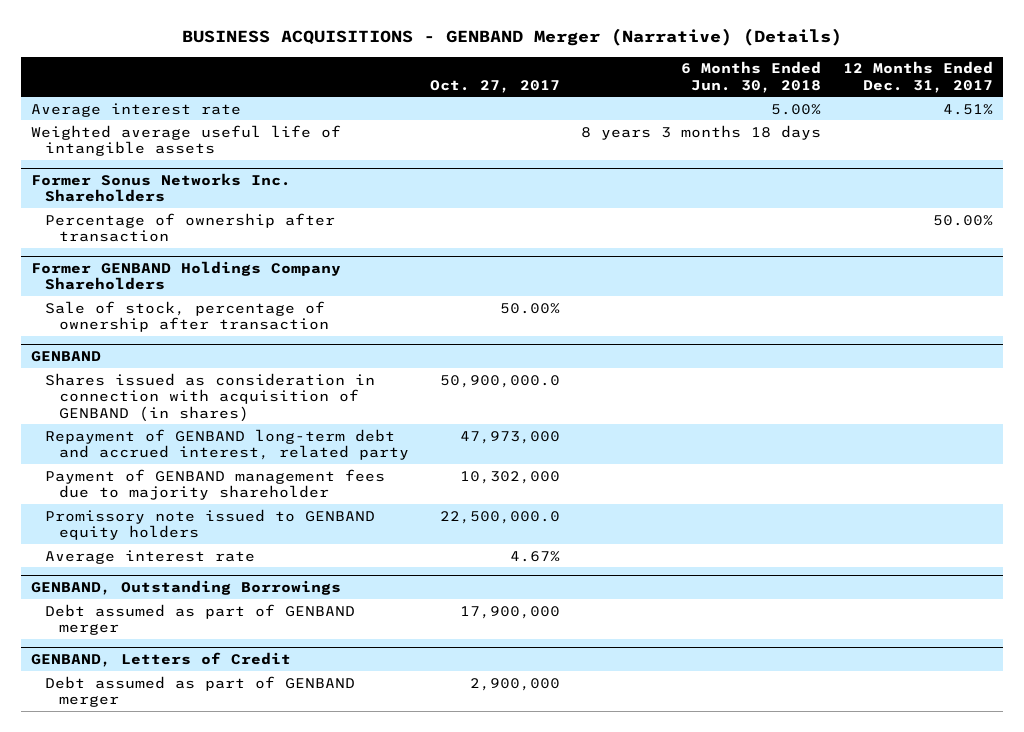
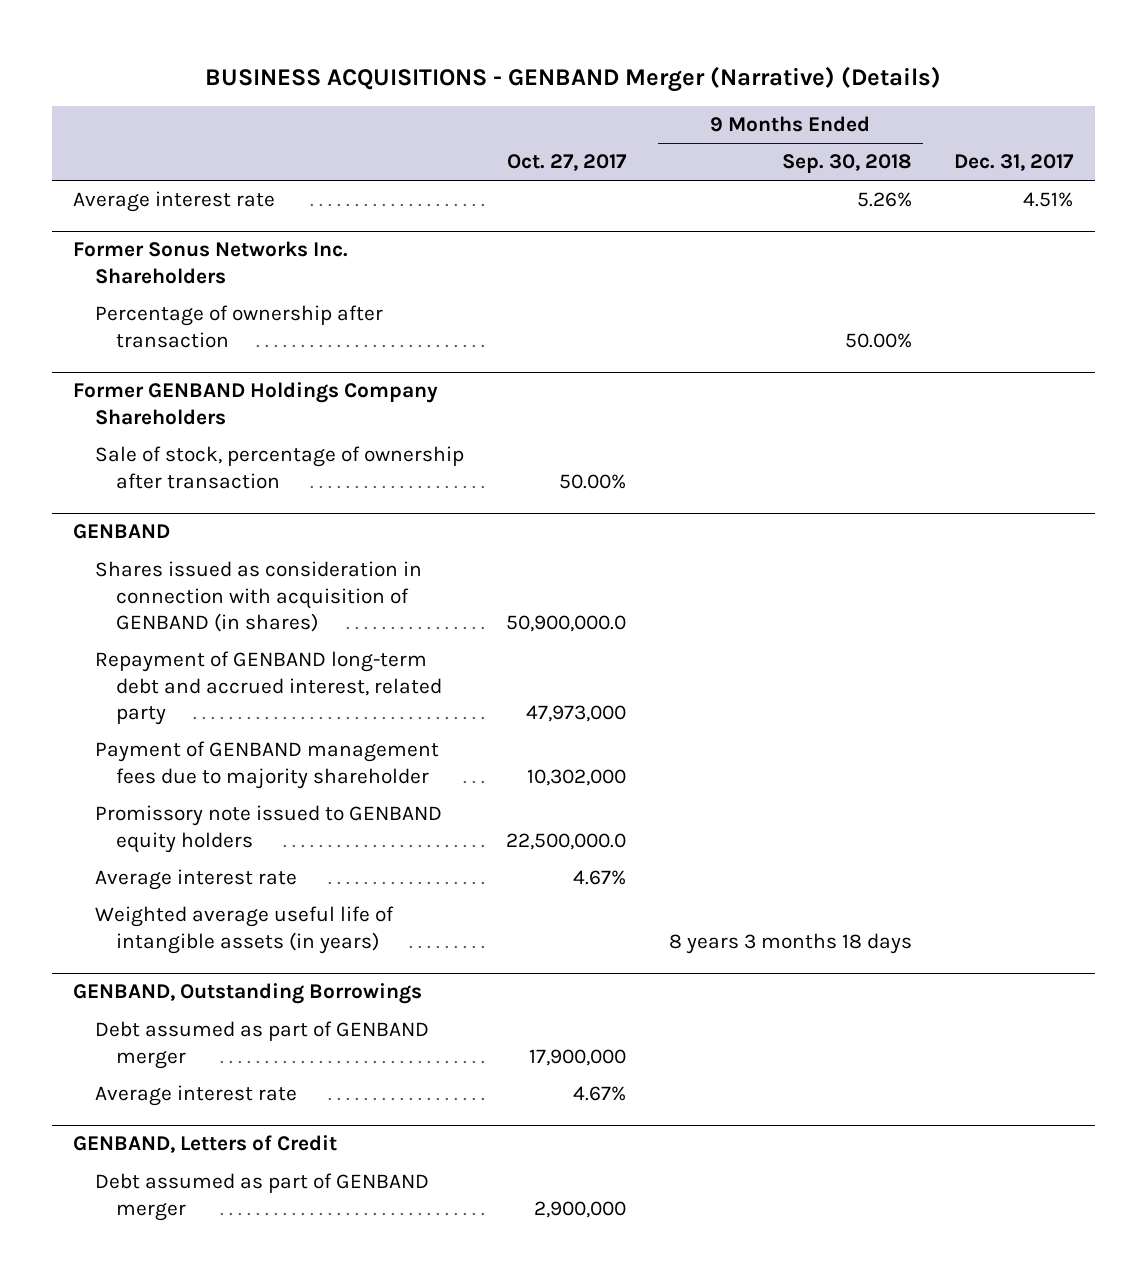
- | Oct. 27, 2017 | 6 Months Ended Jun. 30, 2018 | 12 Months Ended Dec. 31, 2017
+ | Oct. 27, 2017 | 9 Months Ended Sep. 30, 2018 | Dec. 31, 2017
- Weighted average useful life of intangible assets | | 8 years 3 months 18 days |
@ GENBAND
+ Weighted average useful life of intangible assets (in years) | | 8 years 3 months 18 days |
@ GENBAND, Outstanding Borrowings
+ Average interest rate | 4.67% | |

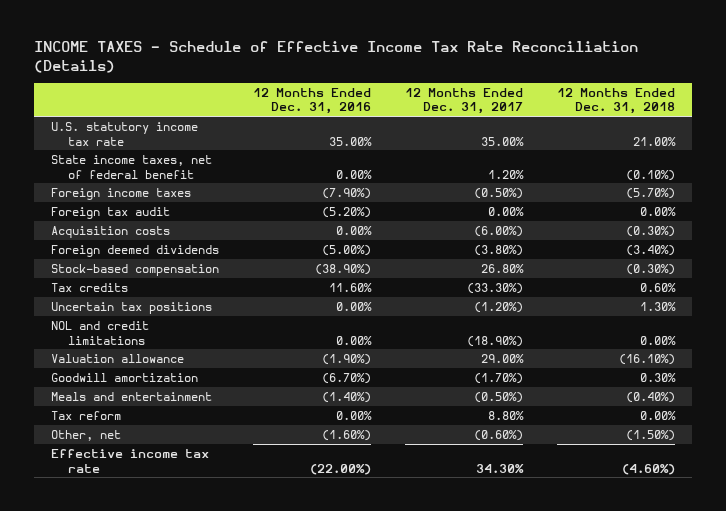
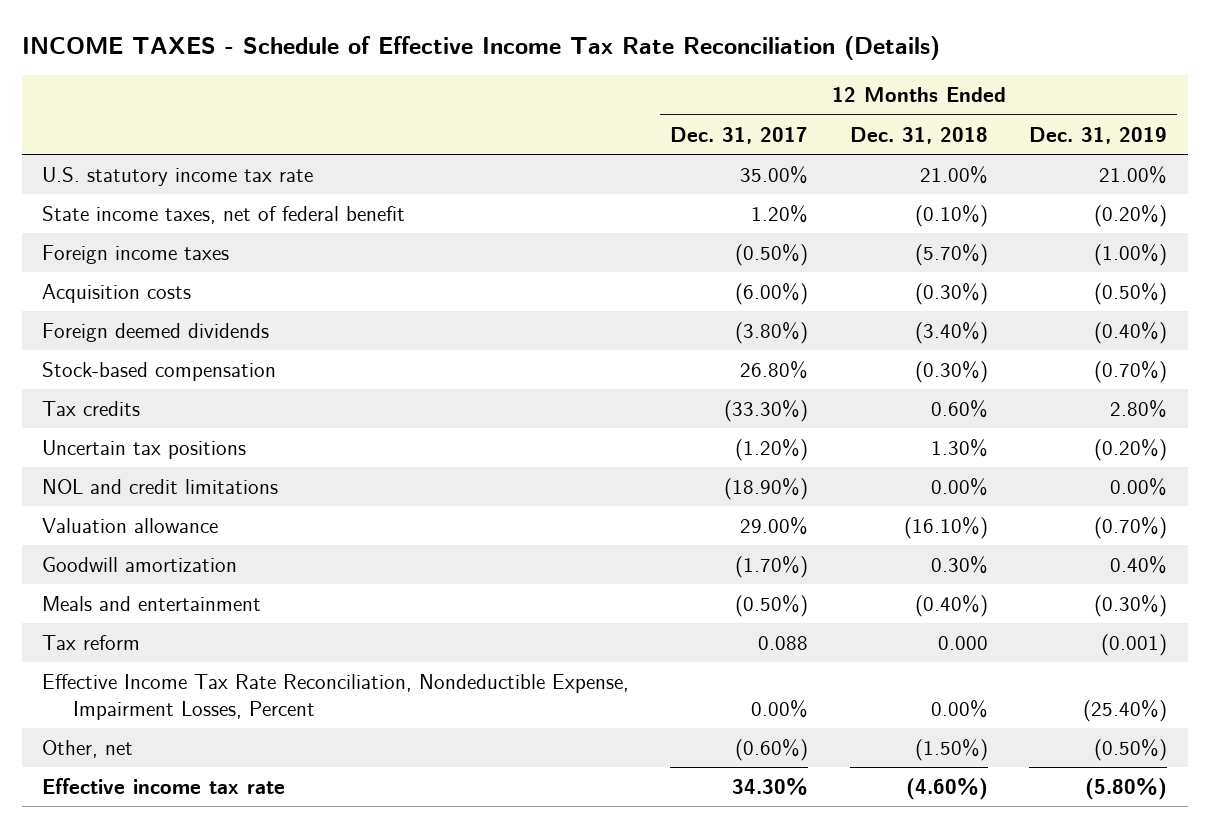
- | 12 Months Ended Dec. 31, 2016 | 12 Months Ended Dec. 31, 2017 | 12 Months Ended Dec. 31, 2018
+ | 12 Months Ended Dec. 31, 2017 | 12 Months Ended Dec. 31, 2018 | 12 Months Ended Dec. 31, 2019
- Foreign tax audit | (5.20%) | 0.00% | 0.00%
- Tax reform | 0.00% | 8.80% | 0.00%
+ Tax reform | 0.088 | 0.000 | (0.001)
+ Effective Income Tax Rate Reconciliation, Nondeductible Expense, Impairment Losses, Percent | 0.00% | 0.00% | (25.40%)

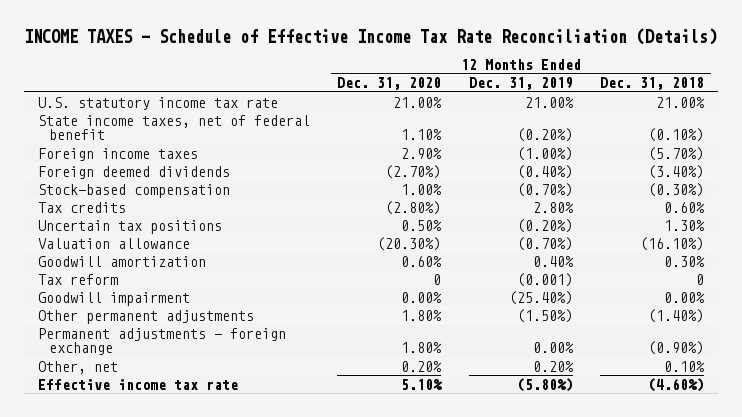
- | 12 Months Ended Dec. 31, 2017 | 12 Months Ended Dec. 31, 2018 | 12 Months Ended Dec. 31, 2019
+ | 12 Months Ended Dec. 31, 2020 | 12 Months Ended Dec. 31, 2019 | 12 Months Ended Dec. 31, 2018
- Acquisition costs | (6.00%) | (0.30%) | (0.50%)
- NOL and credit limitations | (18.90%) | 0.00% | 0.00%
- Meals and entertainment | (0.50%) | (0.40%) | (0.30%)
- Tax reform | 0.088 | 0.000 | (0.001)
- Effective Income Tax Rate Reconciliation, Nondeductible Expense, Impairment Losses, Percent | 0.00% | 0.00% | (25.40%)
- Other, net | (0.60%) | (1.50%) | (0.50%)
+ Tax reform | 0 | (0.001) | 0
+ Goodwill impairment | 0.00% | (25.40%) | 0.00%
+ Other permanent adjustments | 1.80% | (1.50%) | (1.40%)
+ Permanent adjustments - foreign exchange | 1.80% | 0.00% | (0.90%)
+ Other, net | 0.20% | 0.20% | 0.10%

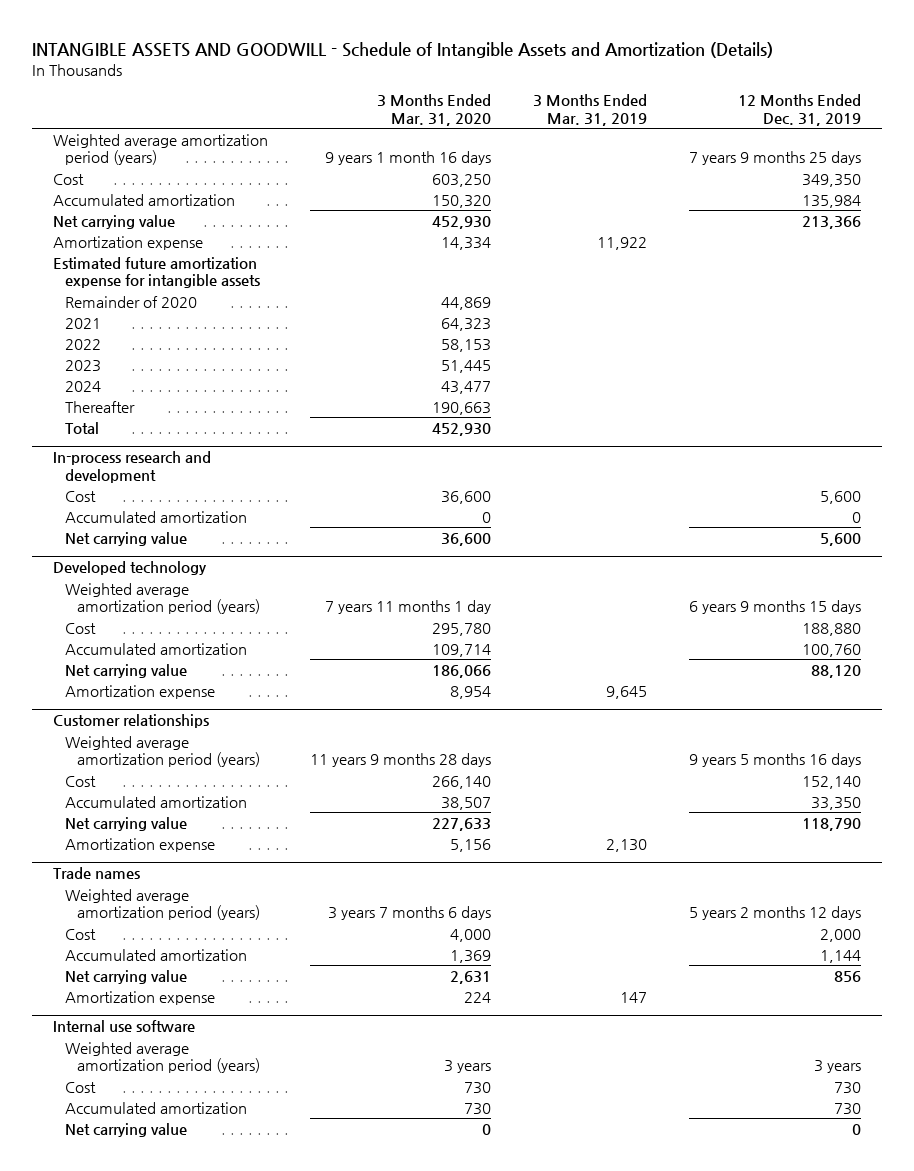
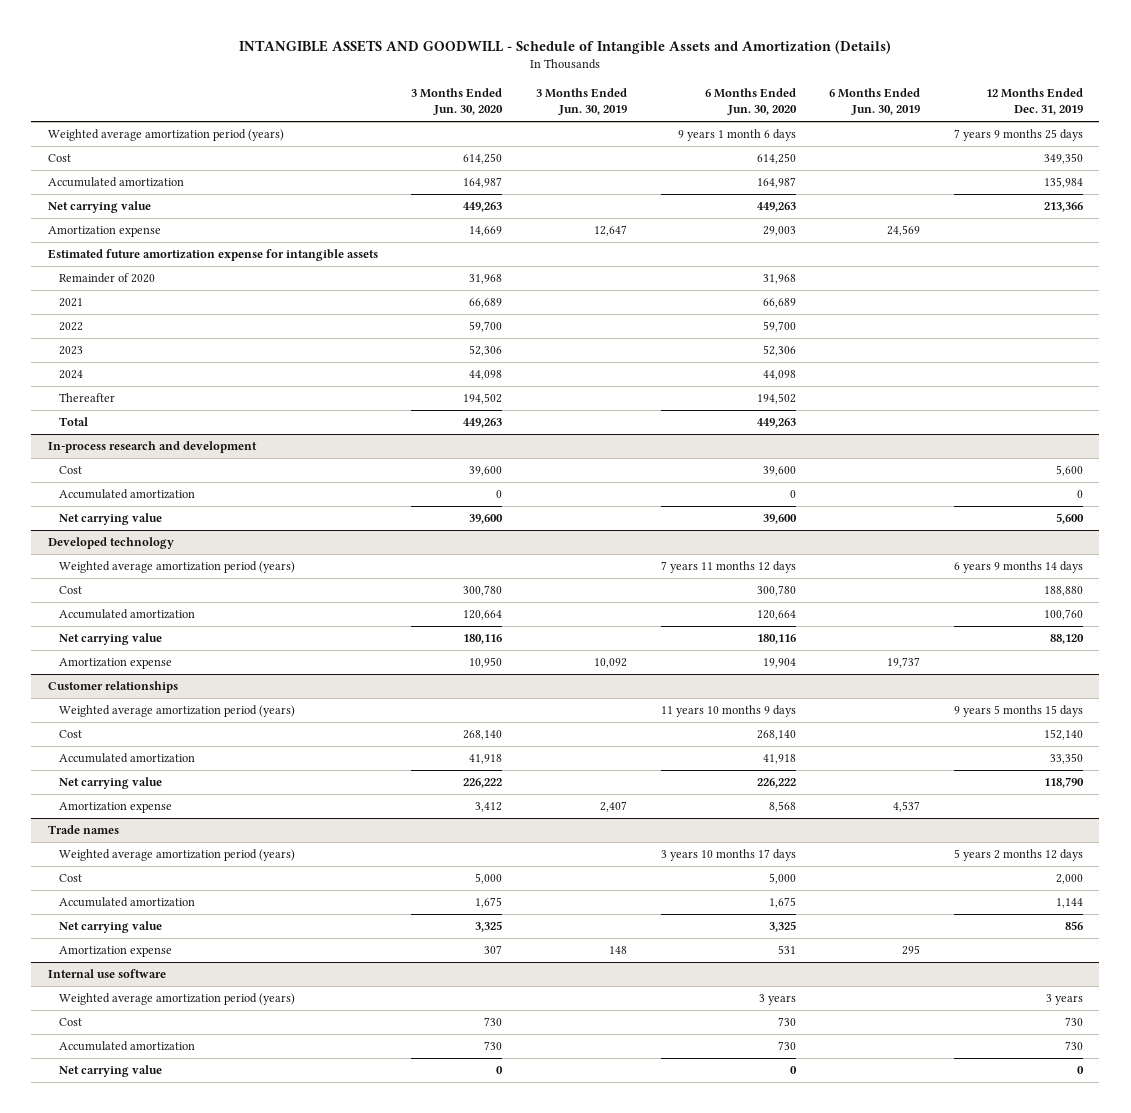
- | 3 Months Ended Mar. 31, 2020 | 3 Months Ended Mar. 31, 2019 | 12 Months Ended Dec. 31, 2019
+ | 3 Months Ended Jun. 30, 2020 | 3 Months Ended Jun. 30, 2019 | 6 Months Ended Jun. 30, 2020 | 6 Months Ended Jun. 30, 2019 | 12 Months Ended Dec. 31, 2019
@ Developed technology
- Weighted average amortization period (years) | 7 years 11 months 1 day | | 6 years 9 months 15 days
+ Weighted average amortization period (years) | | | 7 years 11 months 12 days | | 6 years 9 months 14 days
@ Customer relationships
- Weighted average amortization period (years) | 11 years 9 months 28 days | | 9 years 5 months 16 days
+ Weighted average amortization period (years) | | | 11 years 10 months 9 days | | 9 years 5 months 15 days

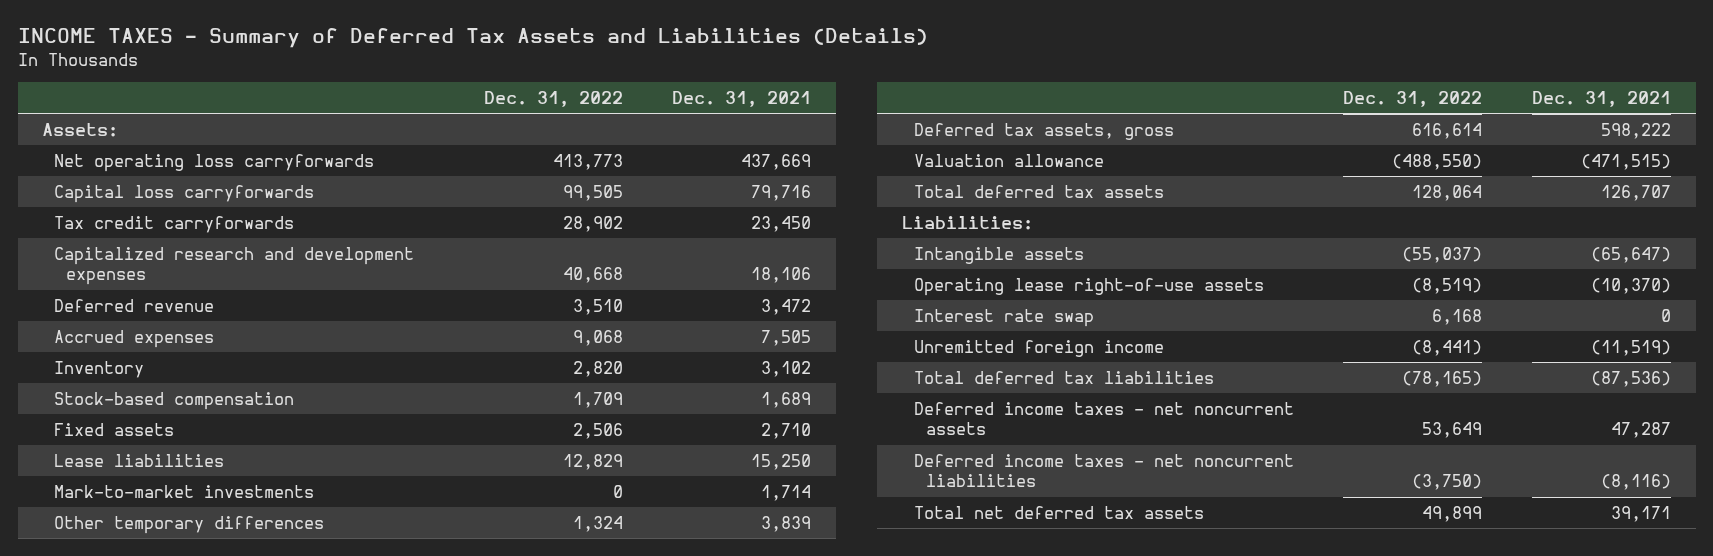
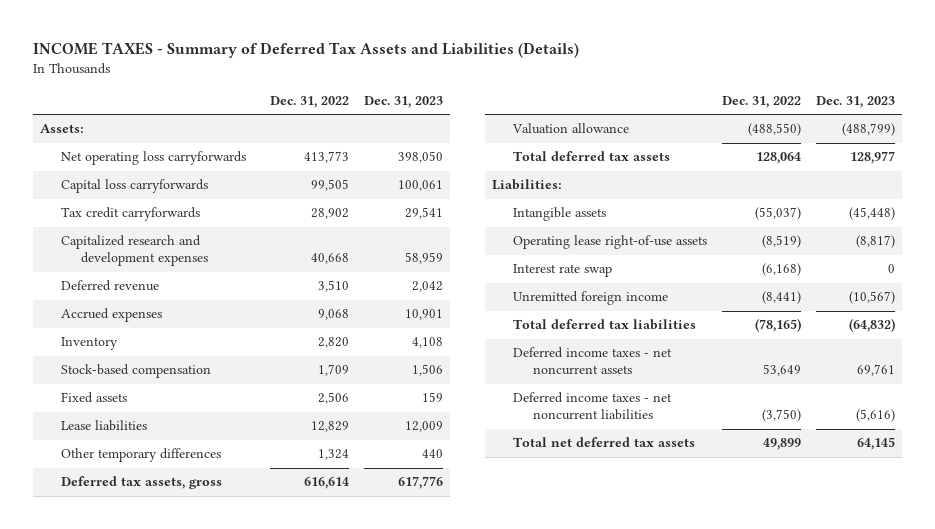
- | Dec. 31, 2022 | Dec. 31, 2021
+ | Dec. 31, 2022 | Dec. 31, 2023
- Mark-to-market investments | 0 | 1,714
- Interest rate swap | 6,168 | 0
+ Interest rate swap | (6,168) | 0

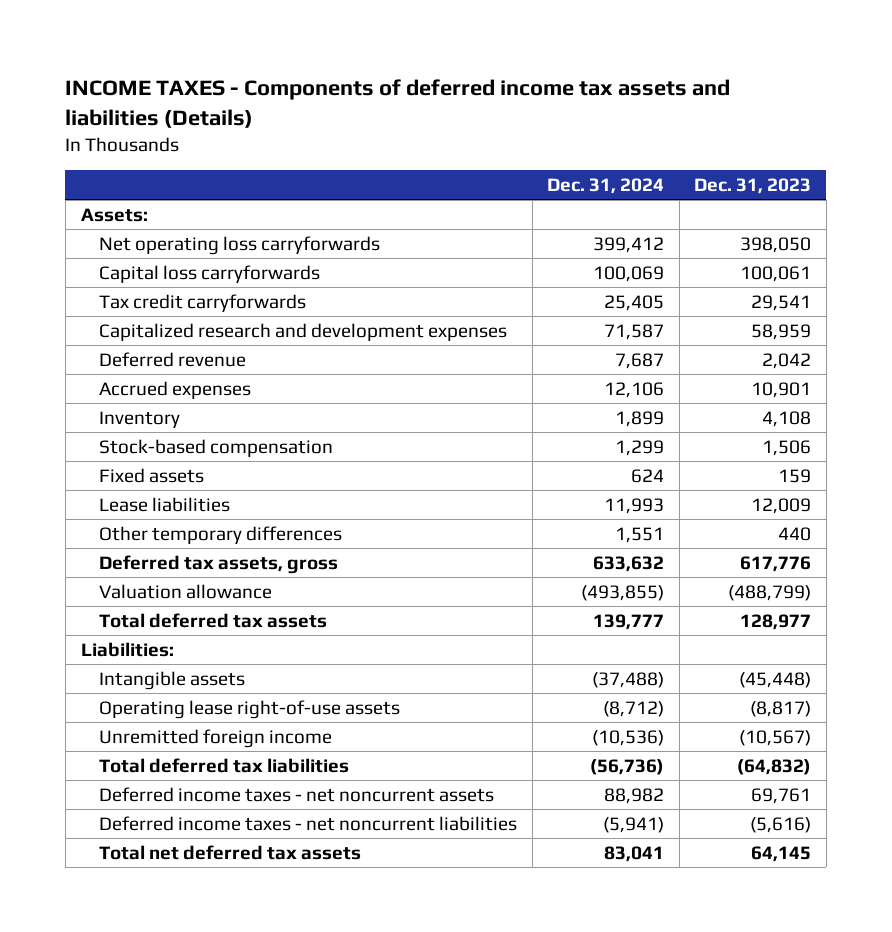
- INCOME TAXES - Summary of Deferred Tax Assets and Liabilities (Details)
+ INCOME TAXES - Components of deferred income tax assets and liabilities (Details)
- | Dec. 31, 2022 | Dec. 31, 2023
+ | Dec. 31, 2024 | Dec. 31, 2023
- Interest rate swap | (6,168) | 0

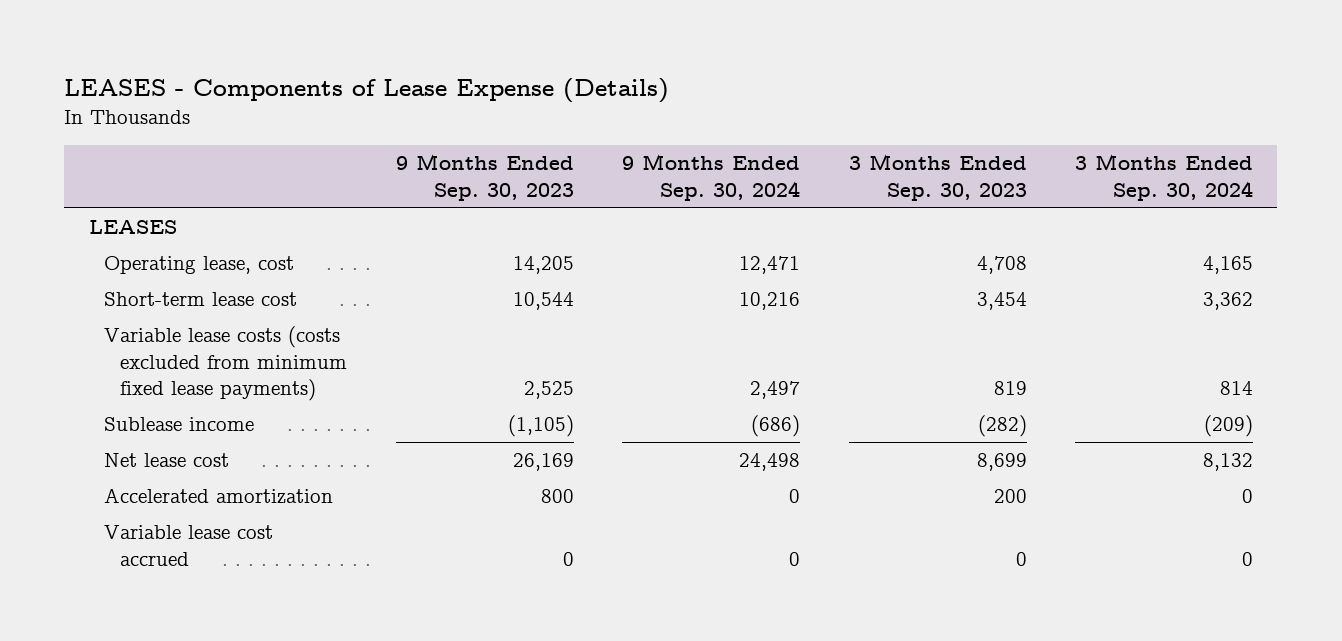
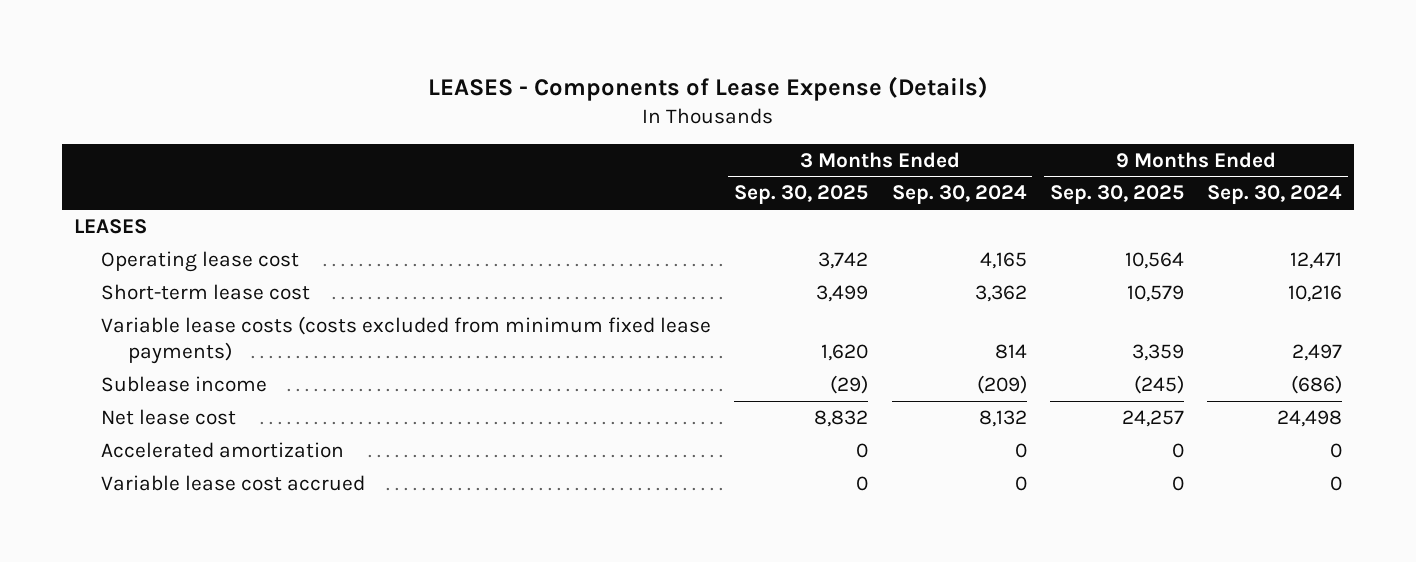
- | 9 Months Ended Sep. 30, 2023 | 9 Months Ended Sep. 30, 2024 | 3 Months Ended Sep. 30, 2023 | 3 Months Ended Sep. 30, 2024
+ | 3 Months Ended Sep. 30, 2025 | 3 Months Ended Sep. 30, 2024 | 9 Months Ended Sep. 30, 2025 | 9 Months Ended Sep. 30, 2024
- Operating lease, cost | 14,205 | 12,471 | 4,708 | 4,165
+ Operating lease cost | 3,742 | 4,165 | 10,564 | 12,471

